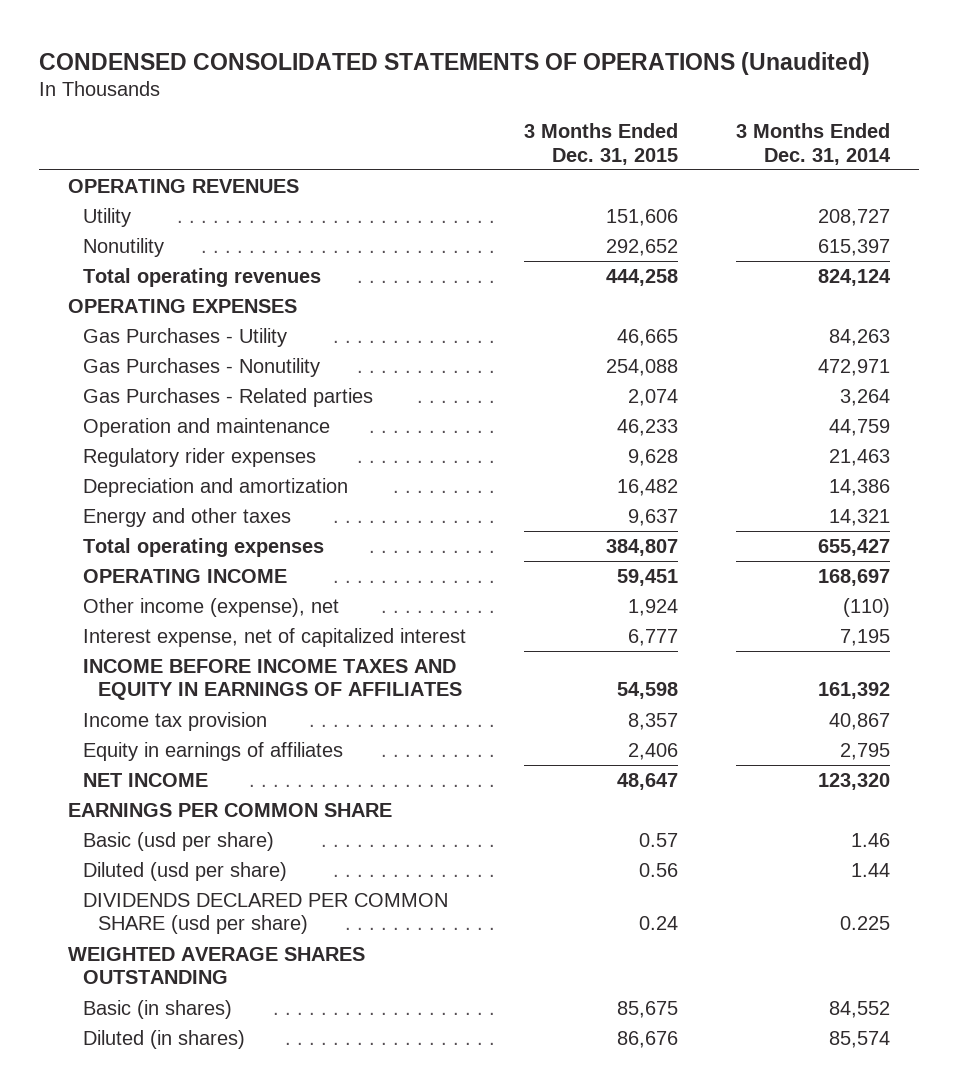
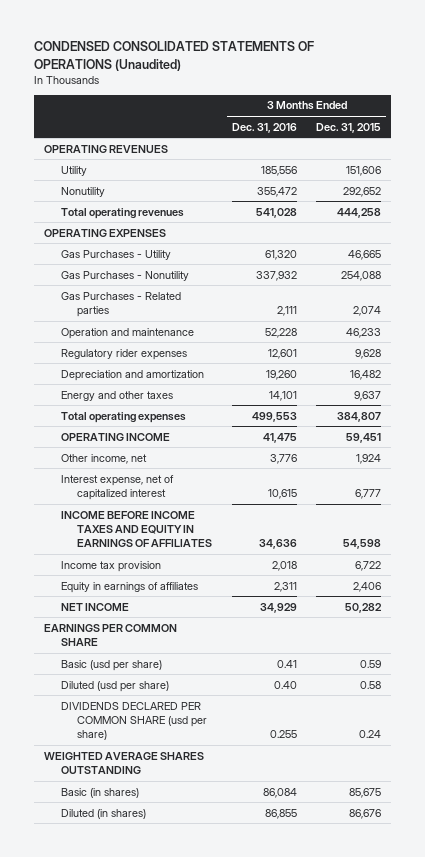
- | 3 Months Ended Dec. 31, 2015 | 3 Months Ended Dec. 31, 2014
+ | 3 Months Ended Dec. 31, 2016 | 3 Months Ended Dec. 31, 2015
- Other income (expense), net | 1,924 | (110)
+ Other income, net | 3,776 | 1,924
- Income tax provision | 8,357 | 40,867
+ Income tax provision | 2,018 | 6,722
- NET INCOME | 48,647 | 123,320
+ NET INCOME | 34,929 | 50,282
- Basic (usd per share) | 0.57 | 1.46
- Diluted (usd per share) | 0.56 | 1.44
+ Basic (usd per share) | 0.41 | 0.59
+ Diluted (usd per share) | 0.40 | 0.58

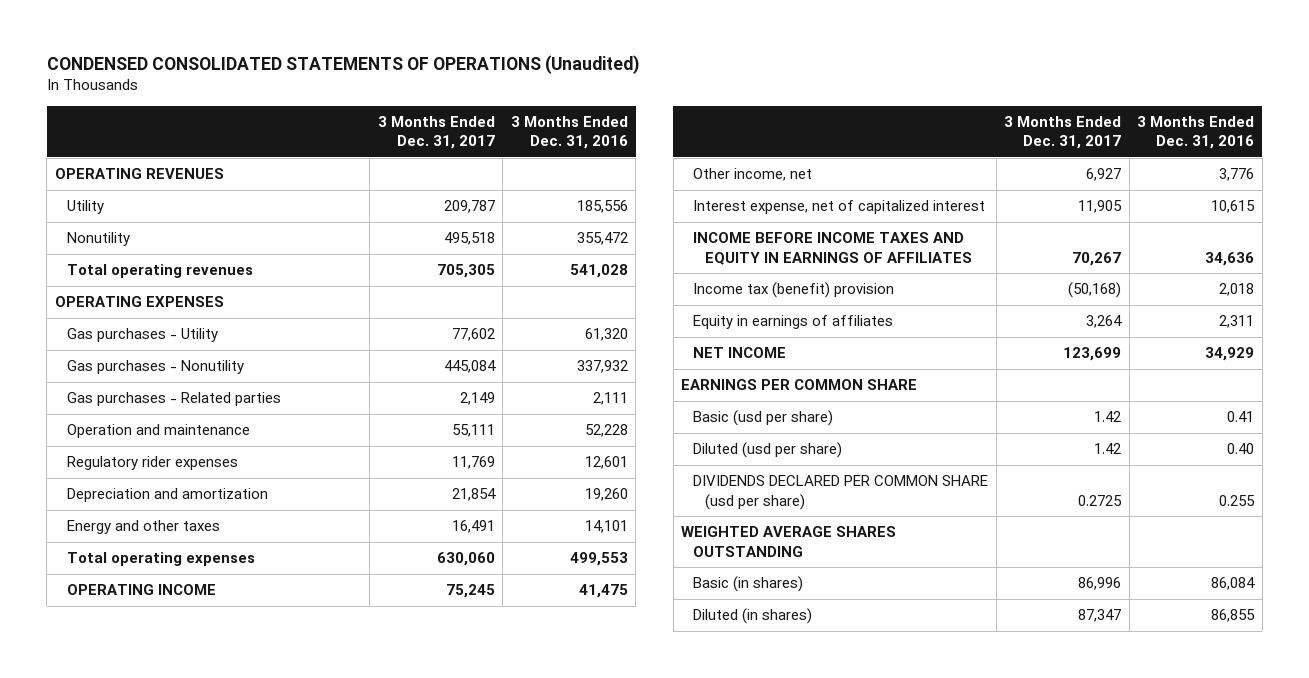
- | 3 Months Ended Dec. 31, 2016 | 3 Months Ended Dec. 31, 2015
+ | 3 Months Ended Dec. 31, 2017 | 3 Months Ended Dec. 31, 2016
- Gas Purchases - Utility | 61,320 | 46,665
- Gas Purchases - Nonutility | 337,932 | 254,088
- Gas Purchases - Related parties | 2,111 | 2,074
+ Gas purchases - Utility | 77,602 | 61,320
+ Gas purchases - Nonutility | 445,084 | 337,932
+ Gas purchases - Related parties | 2,149 | 2,111
- Income tax provision | 2,018 | 6,722
+ Income tax (benefit) provision | (50,168) | 2,018

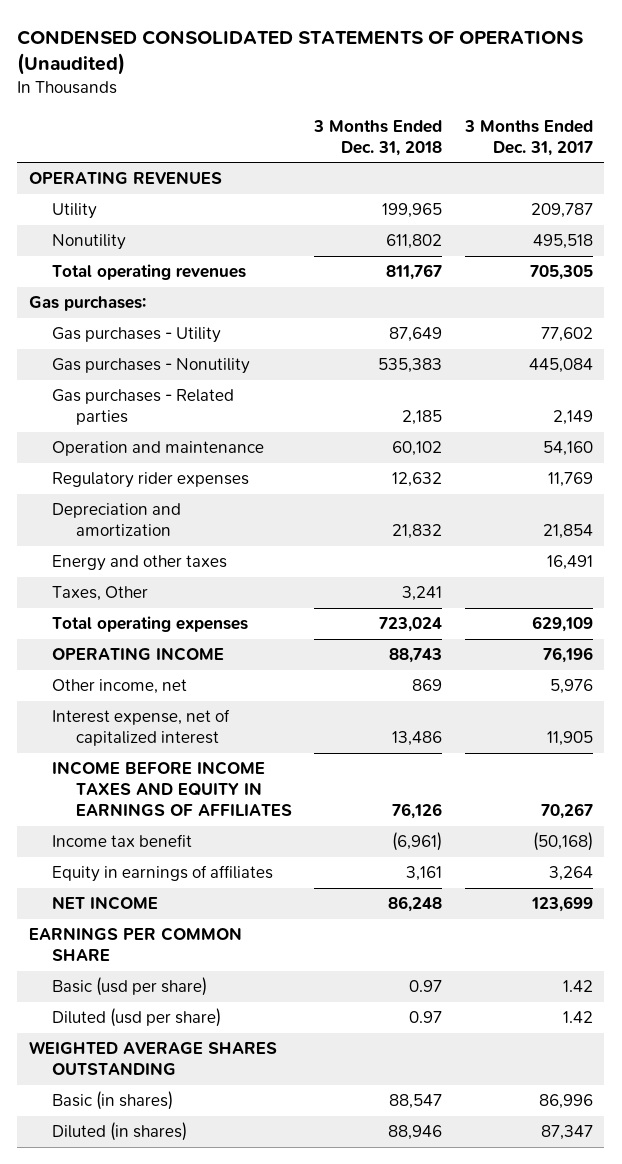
- | 3 Months Ended Dec. 31, 2017 | 3 Months Ended Dec. 31, 2016
+ | 3 Months Ended Dec. 31, 2018 | 3 Months Ended Dec. 31, 2017
- OPERATING EXPENSES
+ Gas purchases:
- Operation and maintenance | 55,111 | 52,228
+ Operation and maintenance | 60,102 | 54,160
- Total operating expenses | 630,060 | 499,553
- OPERATING INCOME | 75,245 | 41,475
- Other income, net | 6,927 | 3,776
+ Taxes, Other | 3,241 |
+ Total operating expenses | 723,024 | 629,109
+ OPERATING INCOME | 88,743 | 76,196
+ Other income, net | 869 | 5,976
- Income tax (benefit) provision | (50,168) | 2,018
+ Income tax benefit | (6,961) | (50,168)
- DIVIDENDS DECLARED PER COMMON SHARE (usd per share) | 0.2725 | 0.255

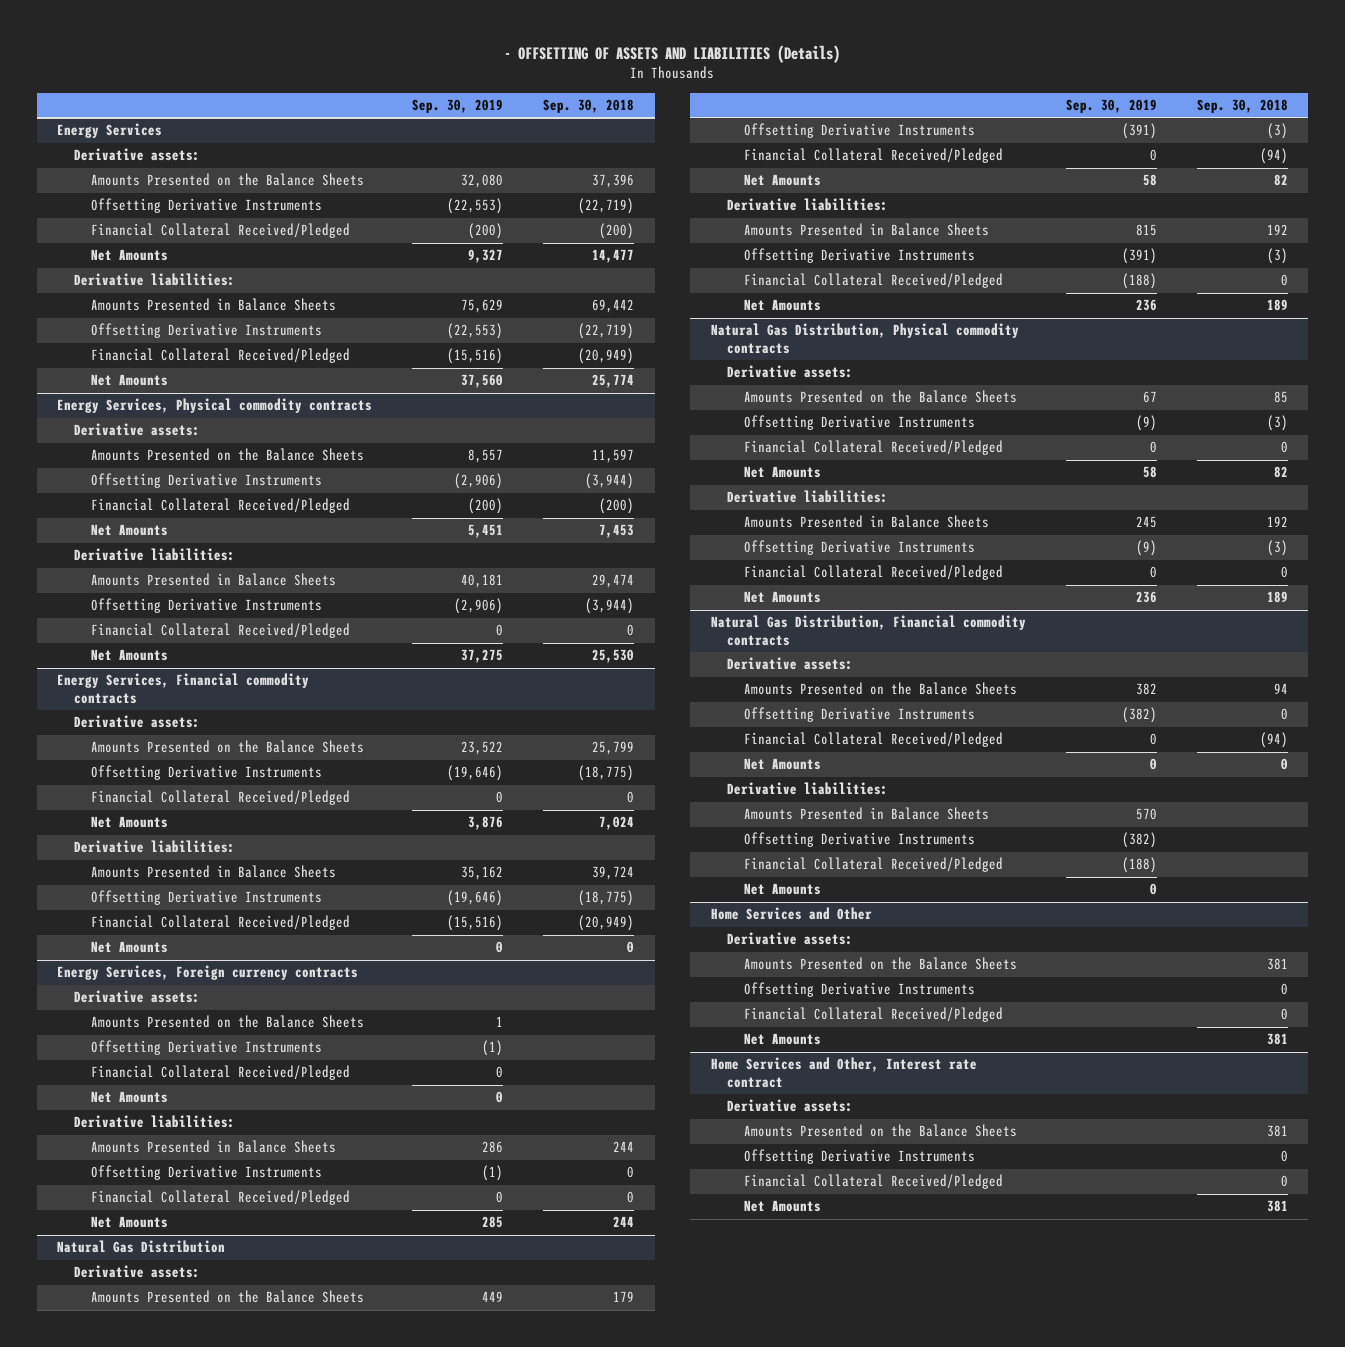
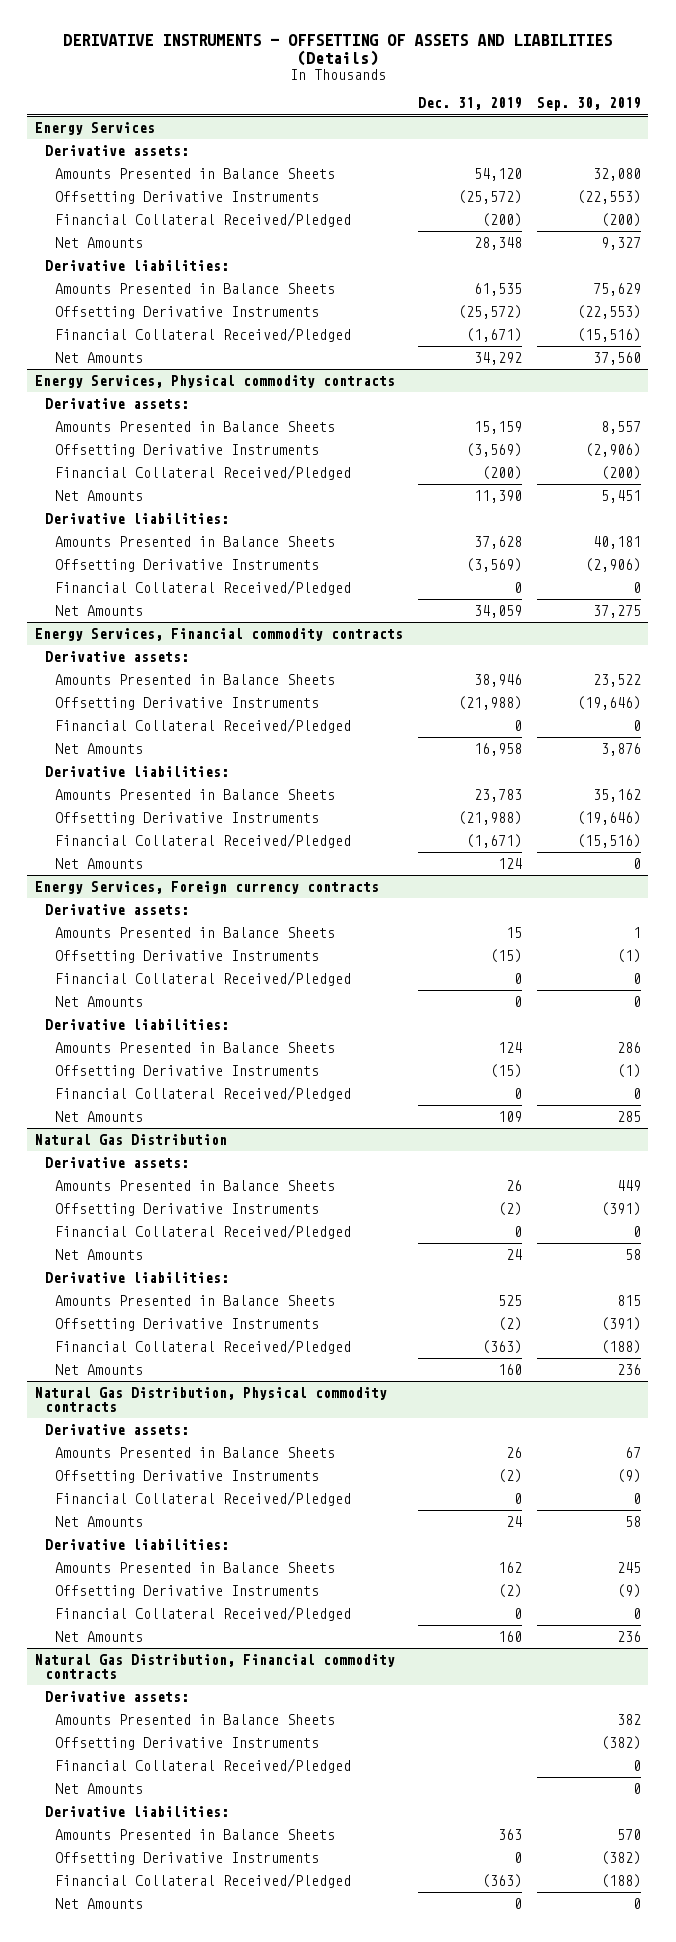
- - OFFSETTING OF ASSETS AND LIABILITIES (Details)
+ DERIVATIVE INSTRUMENTS - OFFSETTING OF ASSETS AND LIABILITIES (Details)
- | Sep. 30, 2019 | Sep. 30, 2018
+ | Dec. 31, 2019 | Sep. 30, 2019
@ Energy Services
- Amounts Presented on the Balance Sheets | 32,080 | 37,396
+ Amounts Presented in Balance Sheets | 54,120 | 32,080
@ Energy Services, Physical commodity contracts
- Amounts Presented on the Balance Sheets | 8,557 | 11,597
+ Amounts Presented in Balance Sheets | 15,159 | 8,557
@ Energy Services, Financial commodity contracts
- Amounts Presented on the Balance Sheets | 23,522 | 25,799
+ Amounts Presented in Balance Sheets | 38,946 | 23,522
@ Energy Services, Foreign currency contracts
- Amounts Presented on the Balance Sheets | 1 |
+ Amounts Presented in Balance Sheets | 15 | 1
@ Natural Gas Distribution
- Amounts Presented on the Balance Sheets | 449 | 179
+ Amounts Presented in Balance Sheets | 26 | 449
@ Natural Gas Distribution, Physical commodity contracts
- Amounts Presented on the Balance Sheets | 67 | 85
+ Amounts Presented in Balance Sheets | 26 | 67
@ Natural Gas Distribution, Financial commodity contracts
- Amounts Presented on the Balance Sheets | 382 | 94
+ Amounts Presented in Balance Sheets | | 382
- Home Services and Other
- Derivative assets:
- Amounts Presented on the Balance Sheets | | 381
- Offsetting Derivative Instruments | | 0
- Financial Collateral Received/Pledged | | 0
- Net Amounts | | 381
- Home Services and Other, Interest rate contract
- Derivative assets:
- Amounts Presented on the Balance Sheets | | 381
- Offsetting Derivative Instruments | | 0
- Financial Collateral Received/Pledged | | 0
- Net Amounts | | 381

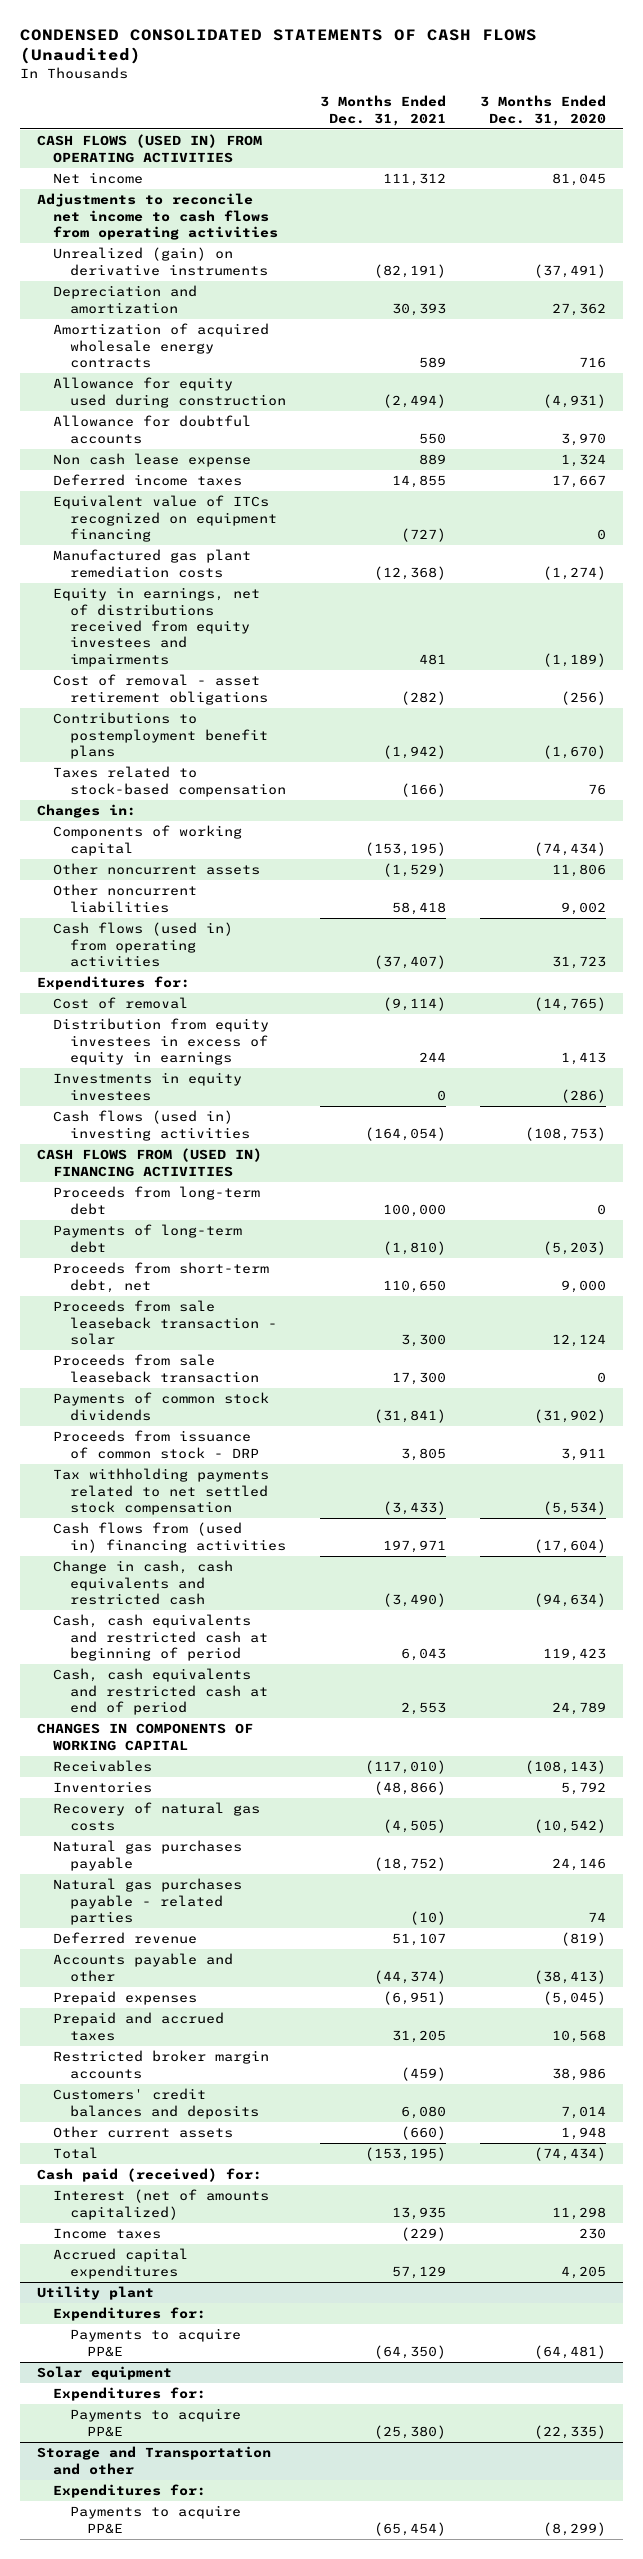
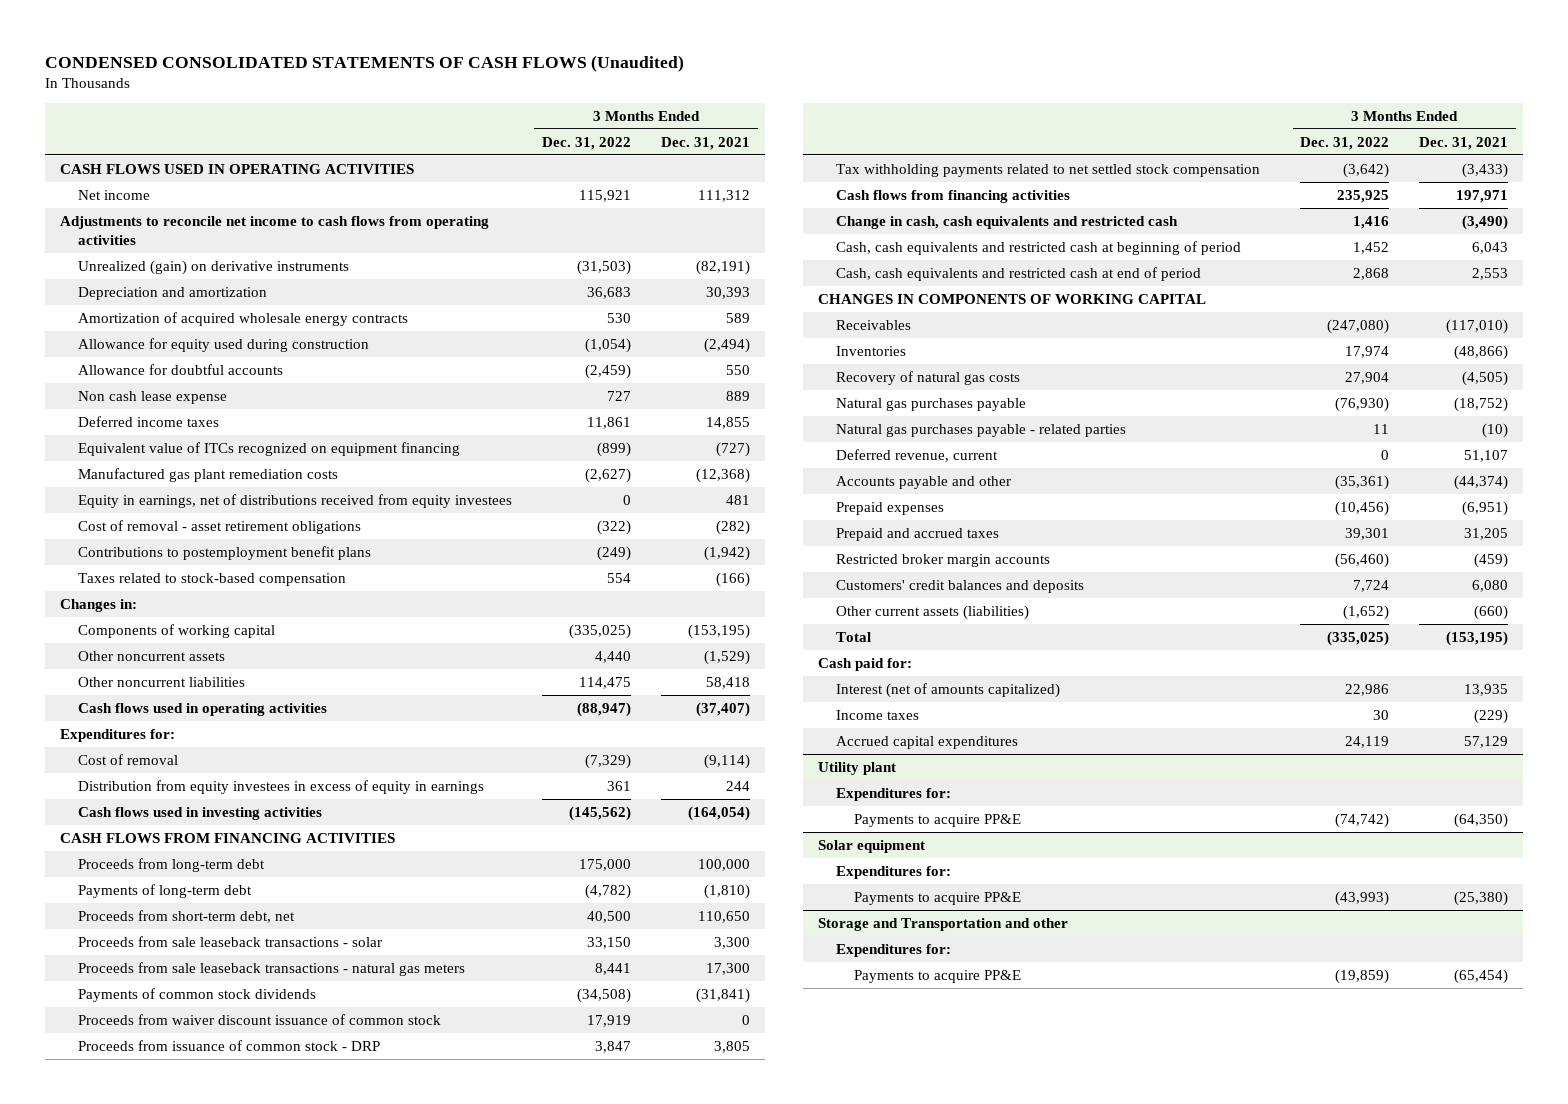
- | 3 Months Ended Dec. 31, 2021 | 3 Months Ended Dec. 31, 2020
+ | 3 Months Ended Dec. 31, 2022 | 3 Months Ended Dec. 31, 2021
- CASH FLOWS (USED IN) FROM OPERATING ACTIVITIES
+ CASH FLOWS USED IN OPERATING ACTIVITIES
- Equity in earnings, net of distributions received from equity investees and impairments | 481 | (1,189)
+ Equity in earnings, net of distributions received from equity investees | 0 | 481
- Cash flows (used in) from operating activities | (37,407) | 31,723
+ Cash flows used in operating activities | (88,947) | (37,407)
- Investments in equity investees | 0 | (286)
- Cash flows (used in) investing activities | (164,054) | (108,753)
- CASH FLOWS FROM (USED IN) FINANCING ACTIVITIES
+ Cash flows used in investing activities | (145,562) | (164,054)
+ CASH FLOWS FROM FINANCING ACTIVITIES
- Proceeds from sale leaseback transaction - solar | 3,300 | 12,124
- Proceeds from sale leaseback transaction | 17,300 | 0
+ Proceeds from sale leaseback transactions - solar | 33,150 | 3,300
+ Proceeds from sale leaseback transactions - natural gas meters | 8,441 | 17,300
+ Proceeds from waiver discount issuance of common stock | 17,919 | 0
- Cash flows from (used in) financing activities | 197,971 | (17,604)
+ Cash flows from financing activities | 235,925 | 197,971
- Deferred revenue | 51,107 | (819)
+ Deferred revenue, current | 0 | 51,107
- Other current assets | (660) | 1,948
+ Other current assets (liabilities) | (1,652) | (660)
- Cash paid (received) for:
+ Cash paid for:

